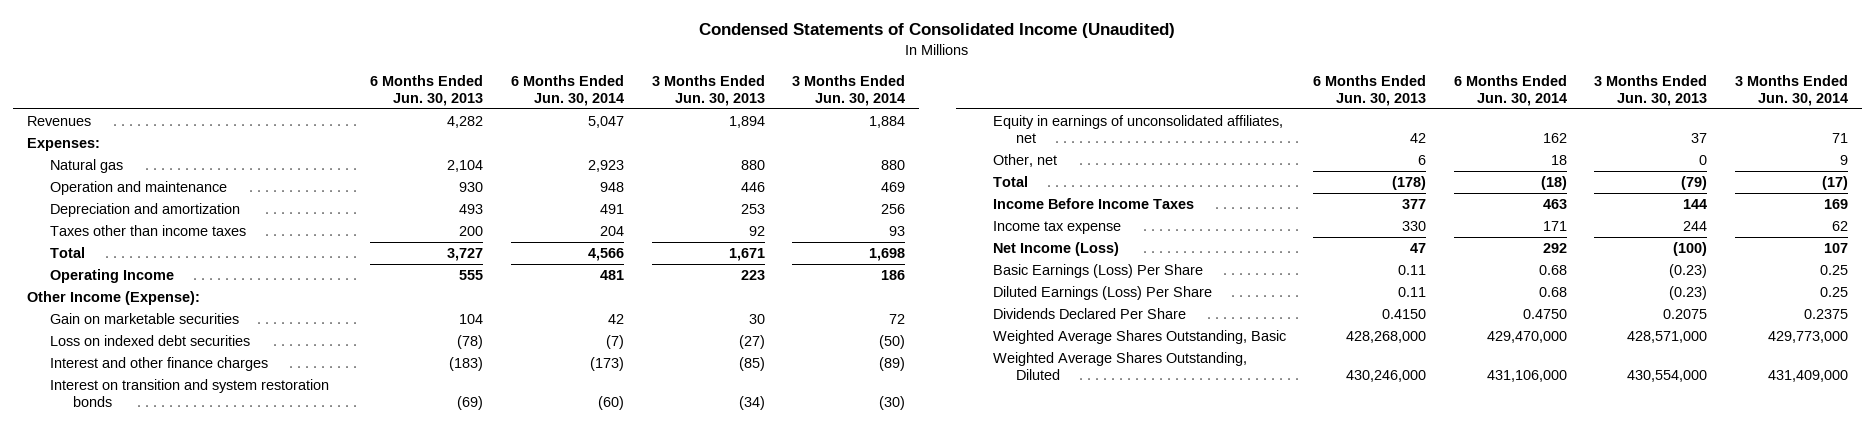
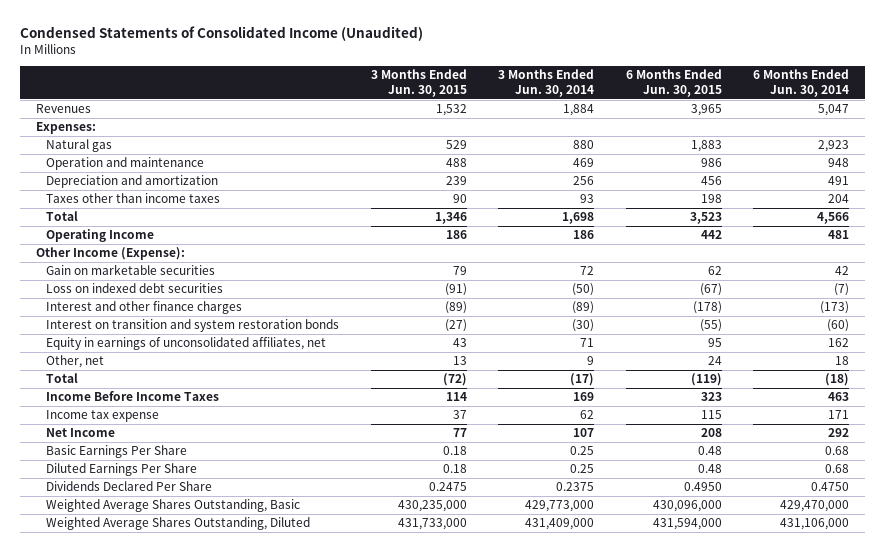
- | 6 Months Ended Jun. 30, 2013 | 6 Months Ended Jun. 30, 2014 | 3 Months Ended Jun. 30, 2013 | 3 Months Ended Jun. 30, 2014
+ | 3 Months Ended Jun. 30, 2015 | 3 Months Ended Jun. 30, 2014 | 6 Months Ended Jun. 30, 2015 | 6 Months Ended Jun. 30, 2014
- Net Income (Loss) | 47 | 292 | (100) | 107
- Basic Earnings (Loss) Per Share | 0.11 | 0.68 | (0.23) | 0.25
- Diluted Earnings (Loss) Per Share | 0.11 | 0.68 | (0.23) | 0.25
+ Net Income | 77 | 107 | 208 | 292
+ Basic Earnings Per Share | 0.18 | 0.25 | 0.48 | 0.68
+ Diluted Earnings Per Share | 0.18 | 0.25 | 0.48 | 0.68

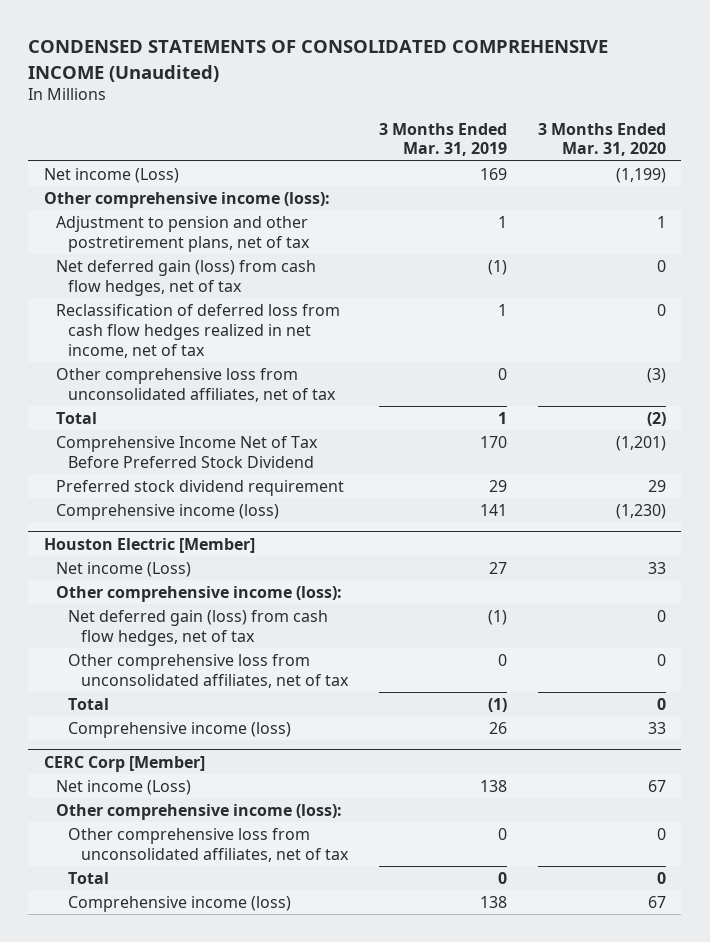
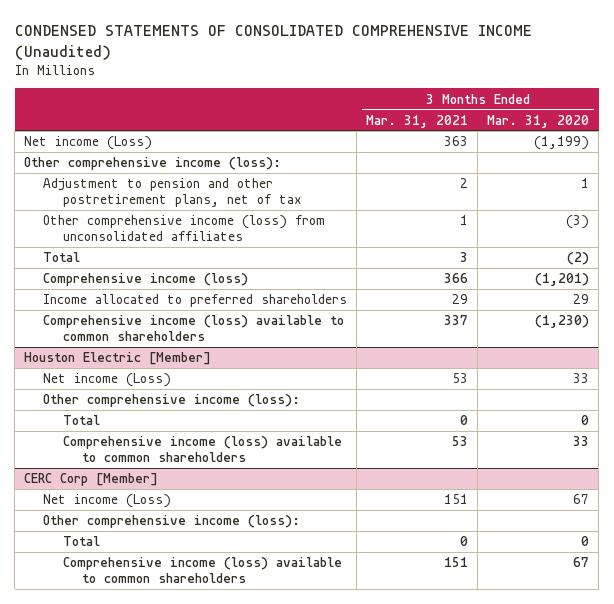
- | 3 Months Ended Mar. 31, 2019 | 3 Months Ended Mar. 31, 2020
+ | 3 Months Ended Mar. 31, 2021 | 3 Months Ended Mar. 31, 2020
- Net deferred gain (loss) from cash flow hedges, net of tax | (1) | 0
- Reclassification of deferred loss from cash flow hedges realized in net income, net of tax | 1 | 0
- Other comprehensive loss from unconsolidated affiliates, net of tax | 0 | (3)
+ Other comprehensive income (loss) from unconsolidated affiliates | 1 | (3)
- Comprehensive Income Net of Tax Before Preferred Stock Dividend | 170 | (1,201)
- Preferred stock dividend requirement | 29 | 29
- Comprehensive income (loss) | 141 | (1,230)
+ Comprehensive income (loss) | 366 | (1,201)
+ Income allocated to preferred shareholders | 29 | 29
+ Comprehensive income (loss) available to common shareholders | 337 | (1,230)
@ Houston Electric [Member]
- Net deferred gain (loss) from cash flow hedges, net of tax | (1) | 0
- Other comprehensive loss from unconsolidated affiliates, net of tax | 0 | 0
- Comprehensive income (loss) | 26 | 33
+ Comprehensive income (loss) available to common shareholders | 53 | 33
@ CERC Corp [Member]
- Other comprehensive loss from unconsolidated affiliates, net of tax | 0 | 0
- Comprehensive income (loss) | 138 | 67
+ Comprehensive income (loss) available to common shareholders | 151 | 67

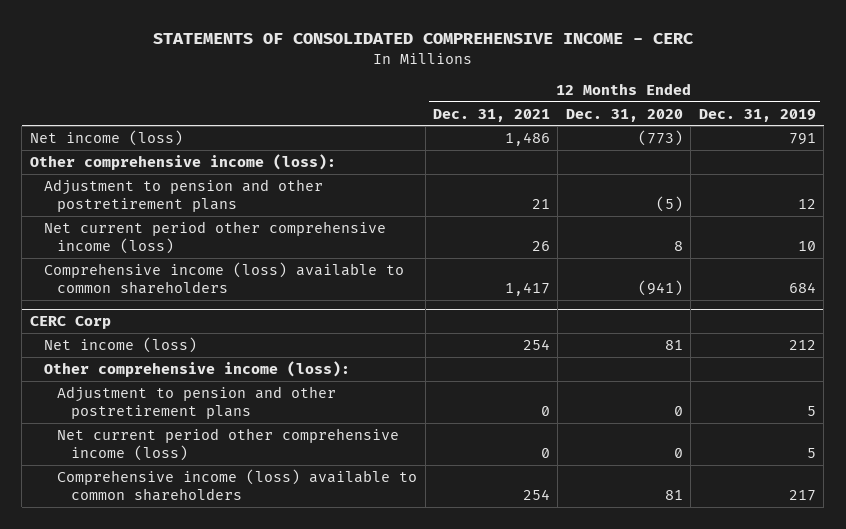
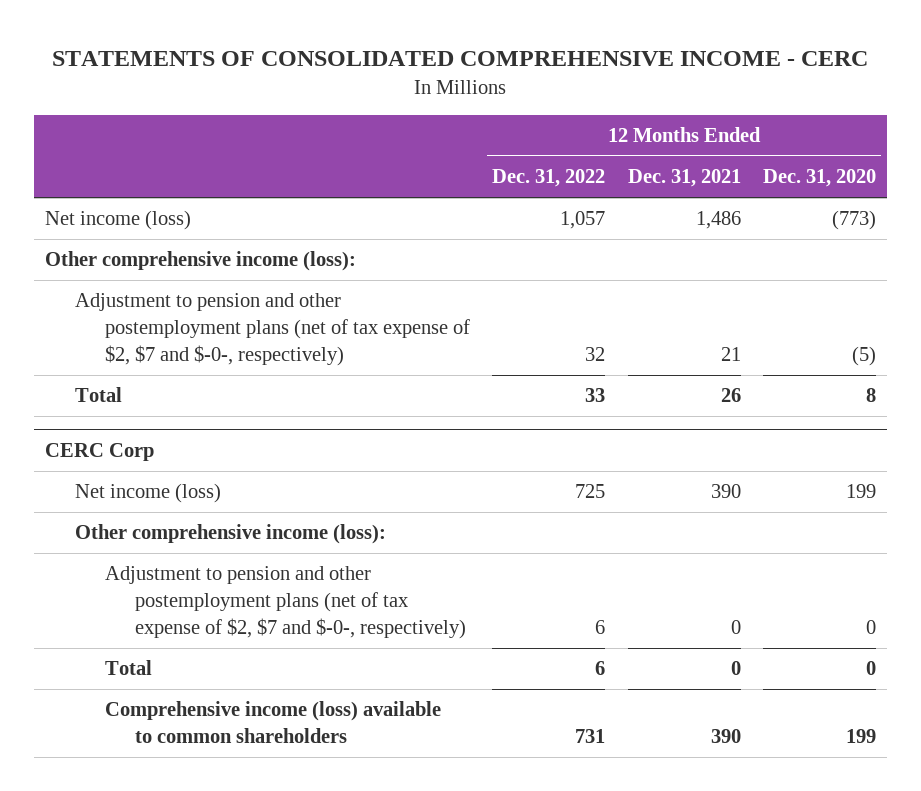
- | 12 Months Ended Dec. 31, 2021 | 12 Months Ended Dec. 31, 2020 | 12 Months Ended Dec. 31, 2019
+ | 12 Months Ended Dec. 31, 2022 | 12 Months Ended Dec. 31, 2021 | 12 Months Ended Dec. 31, 2020
- Adjustment to pension and other postretirement plans | 21 | (5) | 12
- Net current period other comprehensive income (loss) | 26 | 8 | 10
- Comprehensive income (loss) available to common shareholders | 1,417 | (941) | 684
+ Adjustment to pension and other postemployment plans (net of tax expense of $2, $7 and $-0-, respectively) | 32 | 21 | (5)
+ Total | 33 | 26 | 8
@ CERC Corp
- Net income (loss) | 254 | 81 | 212
+ Net income (loss) | 725 | 390 | 199
- Adjustment to pension and other postretirement plans | 0 | 0 | 5
- Net current period other comprehensive income (loss) | 0 | 0 | 5
- Comprehensive income (loss) available to common shareholders | 254 | 81 | 217
+ Adjustment to pension and other postemployment plans (net of tax expense of $2, $7 and $-0-, respectively) | 6 | 0 | 0
+ Total | 6 | 0 | 0
+ Comprehensive income (loss) available to common shareholders | 731 | 390 | 199

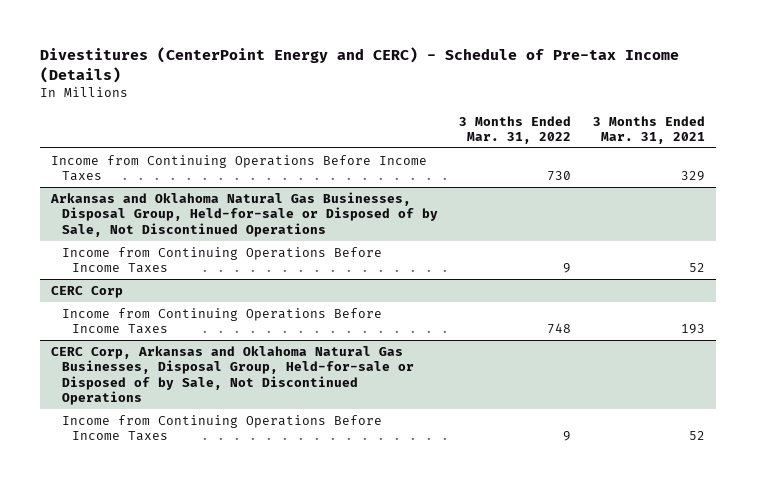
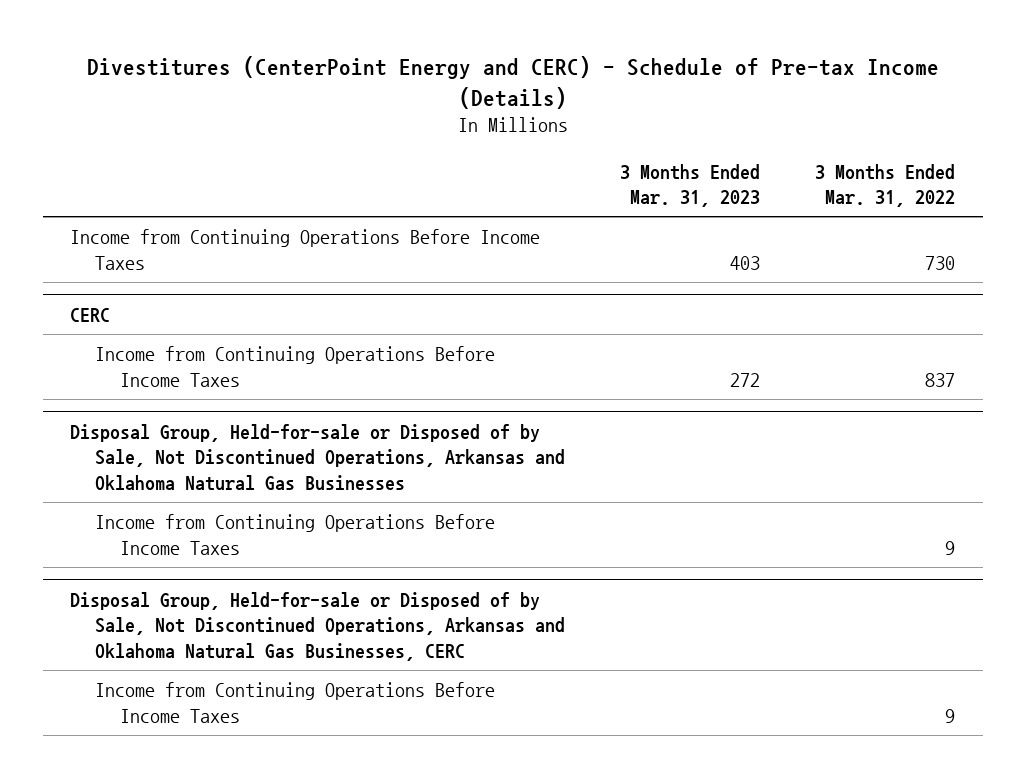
- | 3 Months Ended Mar. 31, 2022 | 3 Months Ended Mar. 31, 2021
+ | 3 Months Ended Mar. 31, 2023 | 3 Months Ended Mar. 31, 2022
- Arkansas and Oklahoma Natural Gas Businesses, Disposal Group, Held-for-sale or Disposed of by Sale, Not Discontinued Operations
+ CERC
+ Income from Continuing Operations Before Income Taxes | 272 | 837
+ Disposal Group, Held-for-sale or Disposed of by Sale, Not Discontinued Operations, Arkansas and Oklahoma Natural Gas Businesses
- CERC Corp
- Income from Continuing Operations Before Income Taxes | 748 | 193
- CERC Corp, Arkansas and Oklahoma Natural Gas Businesses, Disposal Group, Held-for-sale or Disposed of by Sale, Not Discontinued Operations
+ Disposal Group, Held-for-sale or Disposed of by Sale, Not Discontinued Operations, Arkansas and Oklahoma Natural Gas Businesses, CERC

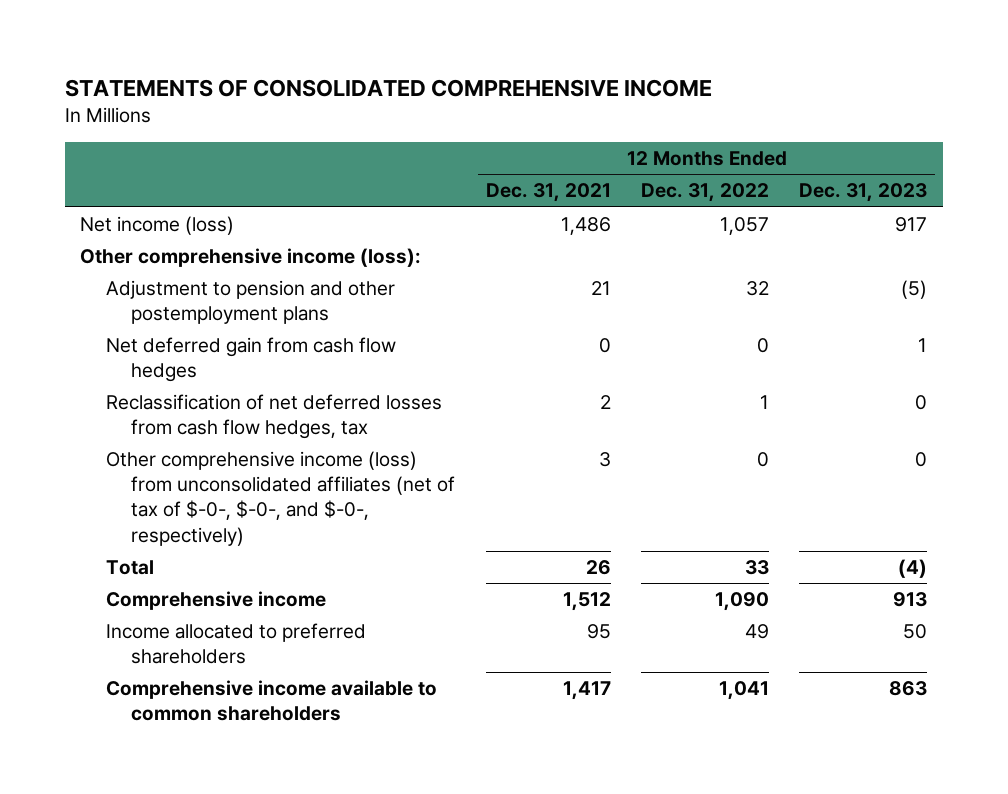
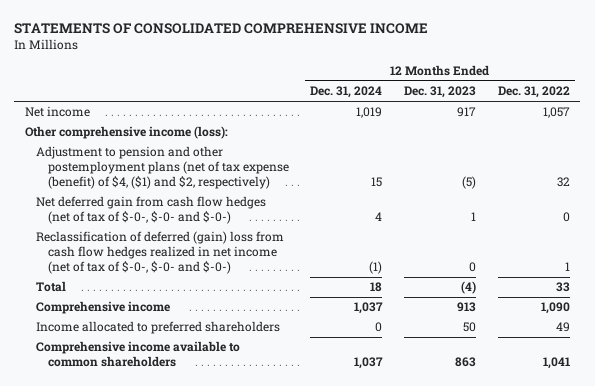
- | 12 Months Ended Dec. 31, 2021 | 12 Months Ended Dec. 31, 2022 | 12 Months Ended Dec. 31, 2023
+ | 12 Months Ended Dec. 31, 2024 | 12 Months Ended Dec. 31, 2023 | 12 Months Ended Dec. 31, 2022
- Net income (loss) | 1,486 | 1,057 | 917
+ Net income | 1,019 | 917 | 1,057
- Adjustment to pension and other postemployment plans | 21 | 32 | (5)
- Net deferred gain from cash flow hedges | 0 | 0 | 1
- Reclassification of net deferred losses from cash flow hedges, tax | 2 | 1 | 0
- Other comprehensive income (loss) from unconsolidated affiliates (net of tax of $-0-, $-0-, and $-0-, respectively) | 3 | 0 | 0
+ Adjustment to pension and other postemployment plans (net of tax expense (benefit) of $4, ($1) and $2, respectively) | 15 | (5) | 32
+ Net deferred gain from cash flow hedges (net of tax of $-0-, $-0- and $-0-) | 4 | 1 | 0
+ Reclassification of deferred (gain) loss from cash flow hedges realized in net income (net of tax of $-0-, $-0- and $-0-) | (1) | 0 | 1

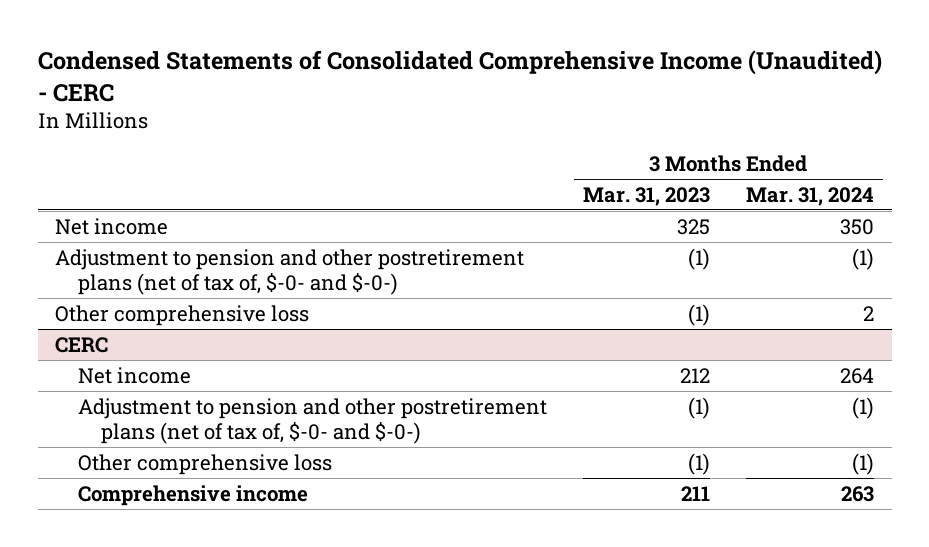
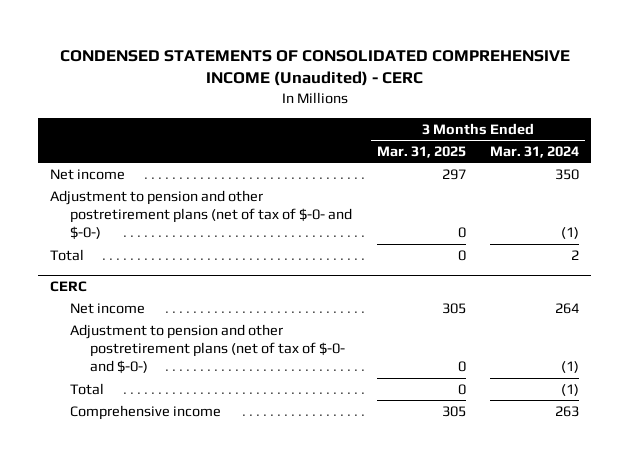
- Condensed Statements of Consolidated Comprehensive Income (Unaudited) - CERC
+ CONDENSED STATEMENTS OF CONSOLIDATED COMPREHENSIVE INCOME (Unaudited) - CERC
- | 3 Months Ended Mar. 31, 2023 | 3 Months Ended Mar. 31, 2024
+ | 3 Months Ended Mar. 31, 2025 | 3 Months Ended Mar. 31, 2024
- Adjustment to pension and other postretirement plans (net of tax of, $-0- and $-0-) | (1) | (1)
- Other comprehensive loss | (1) | 2
+ Adjustment to pension and other postretirement plans (net of tax of $-0- and $-0-) | 0 | (1)
+ Total | 0 | 2
@ CERC
- Adjustment to pension and other postretirement plans (net of tax of, $-0- and $-0-) | (1) | (1)
- Other comprehensive loss | (1) | (1)
+ Adjustment to pension and other postretirement plans (net of tax of $-0- and $-0-) | 0 | (1)
+ Total | 0 | (1)

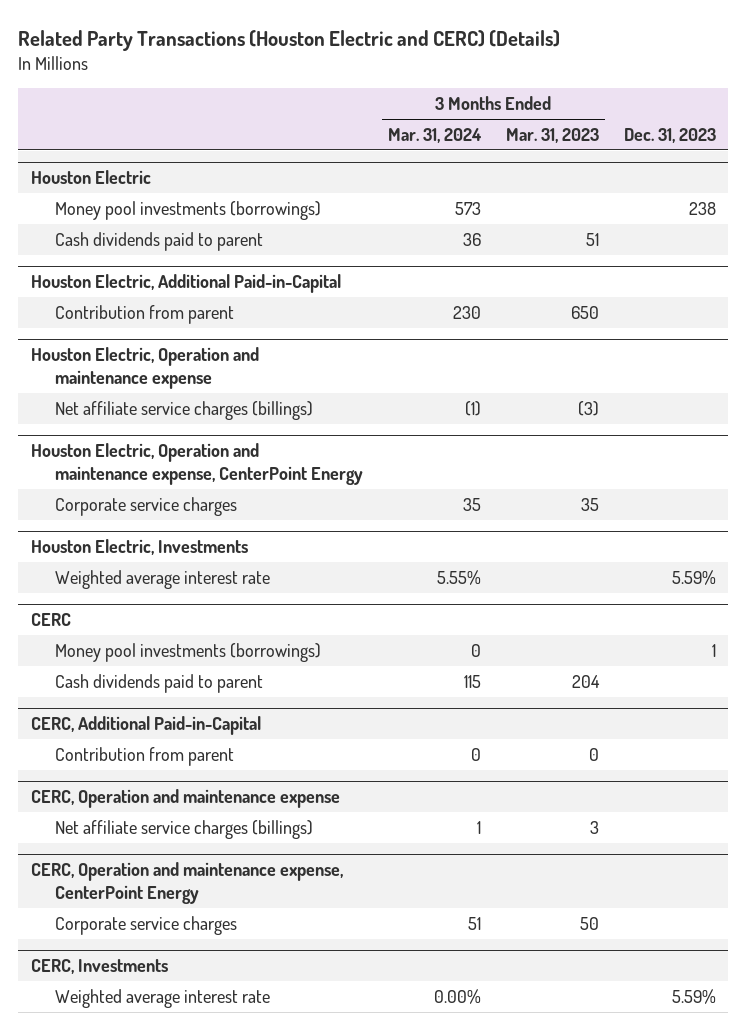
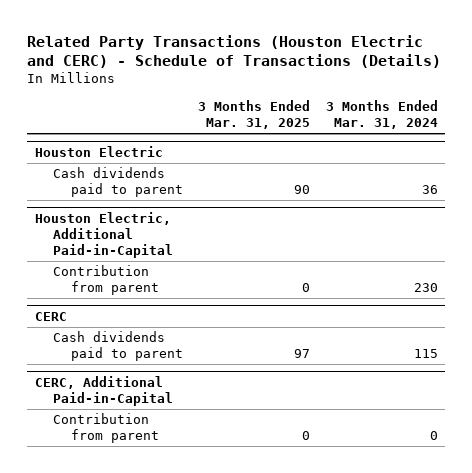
- Related Party Transactions (Houston Electric and CERC) (Details)
+ Related Party Transactions (Houston Electric and CERC) - Schedule of Transactions (Details)
- | 3 Months Ended Mar. 31, 2024 | 3 Months Ended Mar. 31, 2023 | Dec. 31, 2023
+ | 3 Months Ended Mar. 31, 2025 | 3 Months Ended Mar. 31, 2024
@ Houston Electric
- Money pool investments (borrowings) | 573 | | 238
- Houston Electric, Operation and maintenance expense
- Net affiliate service charges (billings) | (1) | (3) |
- Houston Electric, Operation and maintenance expense, CenterPoint Energy
- Corporate service charges | 35 | 35 |
- Houston Electric, Investments
- Weighted average interest rate | 5.55% | | 5.59%
@ CERC
- Money pool investments (borrowings) | 0 | | 1
- CERC, Operation and maintenance expense
- Net affiliate service charges (billings) | 1 | 3 |
- CERC, Operation and maintenance expense, CenterPoint Energy
- Corporate service charges | 51 | 50 |
- CERC, Investments
- Weighted average interest rate | 0.00% | | 5.59%

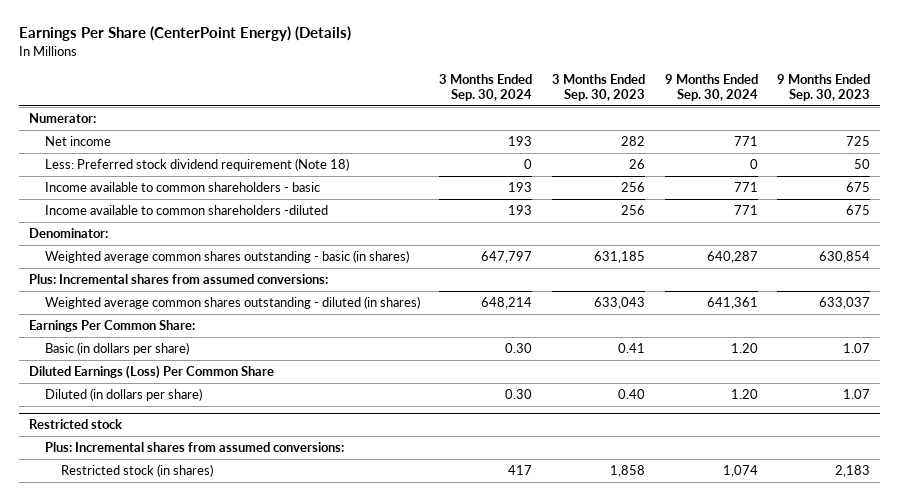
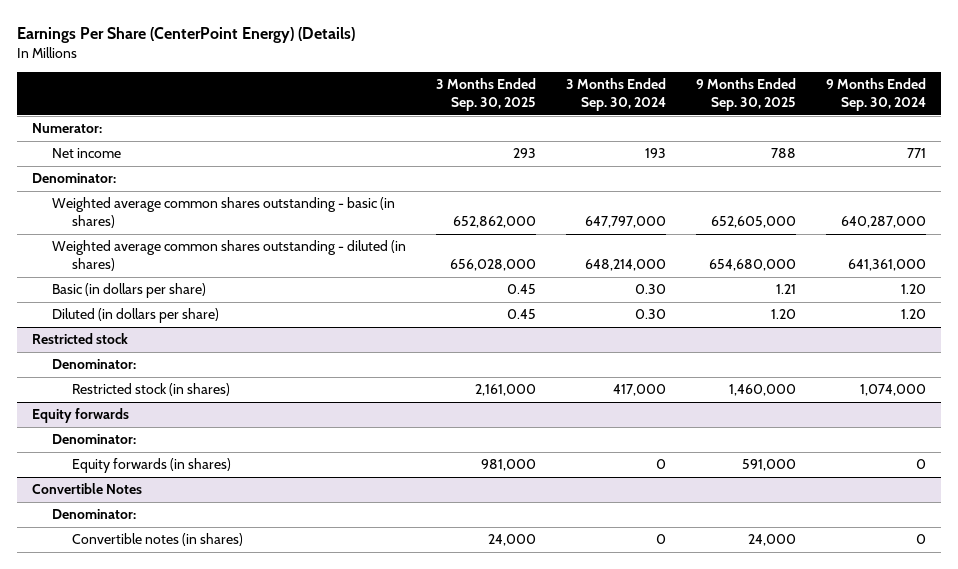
- | 3 Months Ended Sep. 30, 2024 | 3 Months Ended Sep. 30, 2023 | 9 Months Ended Sep. 30, 2024 | 9 Months Ended Sep. 30, 2023
+ | 3 Months Ended Sep. 30, 2025 | 3 Months Ended Sep. 30, 2024 | 9 Months Ended Sep. 30, 2025 | 9 Months Ended Sep. 30, 2024
- Less: Preferred stock dividend requirement (Note 18) | 0 | 26 | 0 | 50
- Income available to common shareholders - basic | 193 | 256 | 771 | 675
- Income available to common shareholders -diluted | 193 | 256 | 771 | 675
- Weighted average common shares outstanding - basic (in shares) | 647,797 | 631,185 | 640,287 | 630,854
- Plus: Incremental shares from assumed conversions:
- Weighted average common shares outstanding - diluted (in shares) | 648,214 | 633,043 | 641,361 | 633,037
- Earnings Per Common Share:
+ Weighted average common shares outstanding - basic (in shares) | 652,862,000 | 647,797,000 | 652,605,000 | 640,287,000
+ Weighted average common shares outstanding - diluted (in shares) | 656,028,000 | 648,214,000 | 654,680,000 | 641,361,000
- Diluted Earnings (Loss) Per Common Share
@ Restricted stock
- Plus: Incremental shares from assumed conversions:
- Restricted stock (in shares) | 417 | 1,858 | 1,074 | 2,183
+ Denominator:
+ Restricted stock (in shares) | 2,161,000 | 417,000 | 1,460,000 | 1,074,000
+ Equity forwards
+ Denominator:
+ Equity forwards (in shares) | 981,000 | 0 | 591,000 | 0
+ Convertible Notes
+ Denominator:
+ Convertible notes (in shares) | 24,000 | 0 | 24,000 | 0

